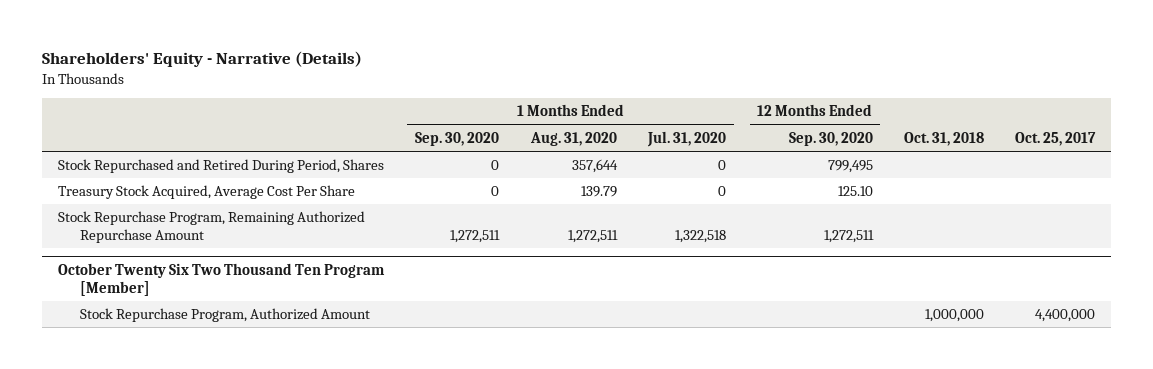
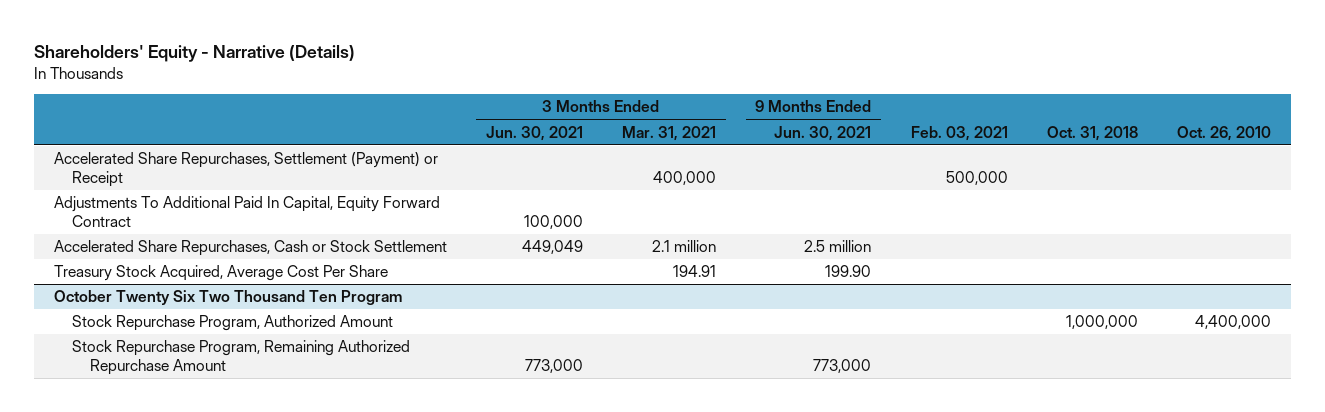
- | 1 Months Ended Sep. 30, 2020 | 1 Months Ended Aug. 31, 2020 | 1 Months Ended Jul. 31, 2020 | 12 Months Ended Sep. 30, 2020 | Oct. 31, 2018 | Oct. 25, 2017
+ | 3 Months Ended Jun. 30, 2021 | 3 Months Ended Mar. 31, 2021 | 9 Months Ended Jun. 30, 2021 | Feb. 03, 2021 | Oct. 31, 2018 | Oct. 26, 2010
- Stock Repurchased and Retired During Period, Shares | 0 | 357,644 | 0 | 799,495 | |
+ Accelerated Share Repurchases, Settlement (Payment) or Receipt | | 400,000 | | 500,000 | |
+ Adjustments To Additional Paid In Capital, Equity Forward Contract | 100,000 | | | | |
+ Accelerated Share Repurchases, Cash or Stock Settlement | 449,049 | 2.1 million | 2.5 million | | |
- Stock Repurchase Program, Remaining Authorized Repurchase Amount | 1,272,511 | 1,272,511 | 1,322,518 | 1,272,511 | |
- October Twenty Six Two Thousand Ten Program [Member]
+ October Twenty Six Two Thousand Ten Program
+ Stock Repurchase Program, Remaining Authorized Repurchase Amount | 773,000 | | 773,000 | | |

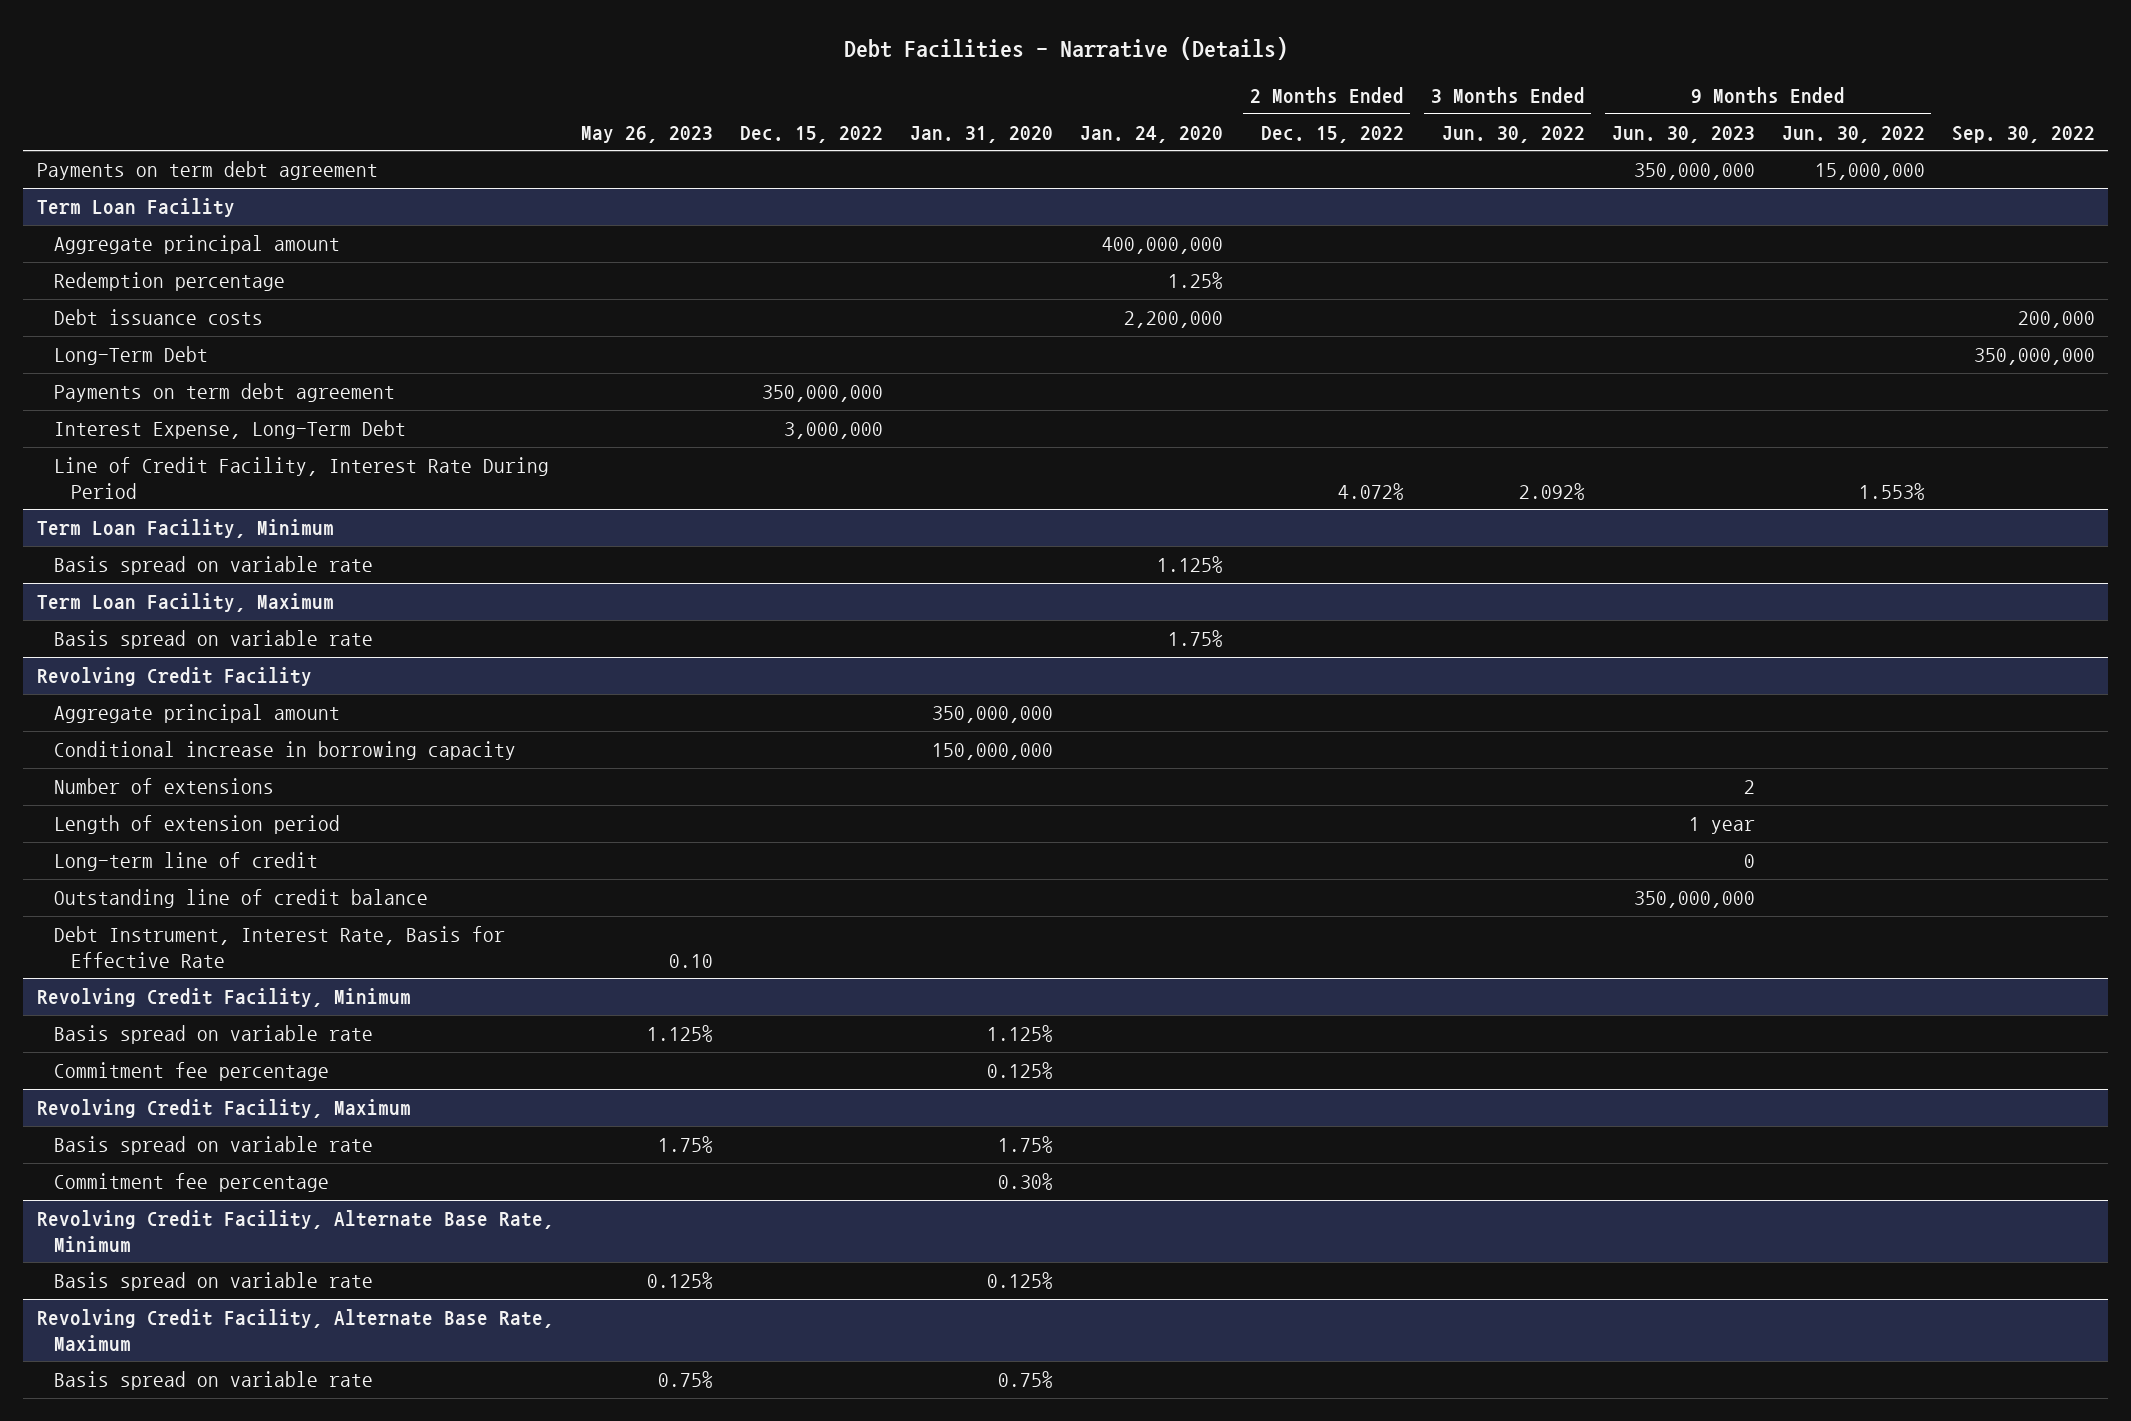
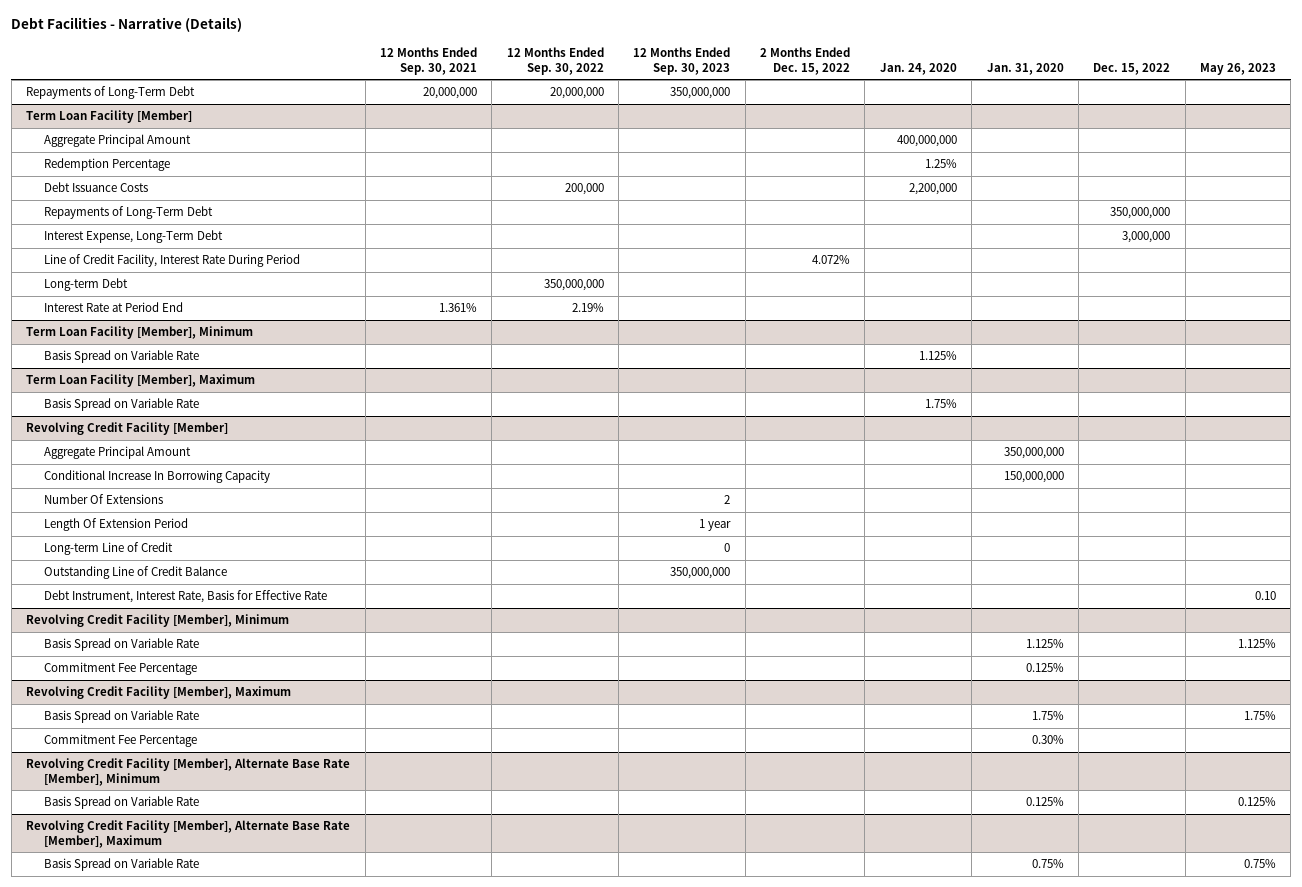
- | May 26, 2023 | Dec. 15, 2022 | Jan. 31, 2020 | Jan. 24, 2020 | 2 Months Ended Dec. 15, 2022 | 3 Months Ended Jun. 30, 2022 | 9 Months Ended Jun. 30, 2023 | 9 Months Ended Jun. 30, 2022 | Sep. 30, 2022
+ | 12 Months Ended Sep. 30, 2021 | 12 Months Ended Sep. 30, 2022 | 12 Months Ended Sep. 30, 2023 | 2 Months Ended Dec. 15, 2022 | Jan. 24, 2020 | Jan. 31, 2020 | Dec. 15, 2022 | May 26, 2023
- Payments on term debt agreement | | | | | | | 350,000,000 | 15,000,000 |
- Term Loan Facility
- Aggregate principal amount | | | | 400,000,000 | | | | |
- Redemption percentage | | | | 1.25% | | | | |
- Debt issuance costs | | | | 2,200,000 | | | | | 200,000
- Long-Term Debt | | | | | | | | | 350,000,000
- Payments on term debt agreement | | 350,000,000 | | | | | | |
+ Repayments of Long-Term Debt | 20,000,000 | 20,000,000 | 350,000,000 | | | | |
+ Term Loan Facility [Member]
+ Aggregate Principal Amount | | | | | 400,000,000 | | |
+ Redemption Percentage | | | | | 1.25% | | |
+ Debt Issuance Costs | | 200,000 | | | 2,200,000 | | |
+ Repayments of Long-Term Debt | | | | | | | 350,000,000 |
- Term Loan Facility, Minimum
- Basis spread on variable rate | | | | 1.125% | | | | |
- Term Loan Facility, Maximum
- Basis spread on variable rate | | | | 1.75% | | | | |
- Revolving Credit Facility
- Aggregate principal amount | | | 350,000,000 | | | | | |
- Conditional increase in borrowing capacity | | | 150,000,000 | | | | | |
- Number of extensions | | | | | | | 2 | |
- Length of extension period | | | | | | | 1 year | |
- Long-term line of credit | | | | | | | 0 | |
- Outstanding line of credit balance | | | | | | | 350,000,000 | |
+ Long-term Debt | | 350,000,000 | | | | | |
+ Interest Rate at Period End | 1.361% | 2.19% | | | | | |
+ Term Loan Facility [Member], Minimum
+ Basis Spread on Variable Rate | | | | | 1.125% | | |
+ Term Loan Facility [Member], Maximum
+ Basis Spread on Variable Rate | | | | | 1.75% | | |
+ Revolving Credit Facility [Member]
+ Aggregate Principal Amount | | | | | | 350,000,000 | |
+ Conditional Increase In Borrowing Capacity | | | | | | 150,000,000 | |
+ Number Of Extensions | | | 2 | | | | |
+ Length Of Extension Period | | | 1 year | | | | |
+ Long-term Line of Credit | | | 0 | | | | |
+ Outstanding Line of Credit Balance | | | 350,000,000 | | | | |
- Revolving Credit Facility, Minimum
- Basis spread on variable rate | 1.125% | | 1.125% | | | | | |
- Commitment fee percentage | | | 0.125% | | | | | |
- Revolving Credit Facility, Maximum
- Basis spread on variable rate | 1.75% | | 1.75% | | | | | |
- Commitment fee percentage | | | 0.30% | | | | | |
- Revolving Credit Facility, Alternate Base Rate, Minimum
- Basis spread on variable rate | 0.125% | | 0.125% | | | | | |
- Revolving Credit Facility, Alternate Base Rate, Maximum
- Basis spread on variable rate | 0.75% | | 0.75% | | | | | |
+ Revolving Credit Facility [Member], Minimum
+ Basis Spread on Variable Rate | | | | | | 1.125% | | 1.125%
+ Commitment Fee Percentage | | | | | | 0.125% | |
+ Revolving Credit Facility [Member], Maximum
+ Basis Spread on Variable Rate | | | | | | 1.75% | | 1.75%
+ Commitment Fee Percentage | | | | | | 0.30% | |
+ Revolving Credit Facility [Member], Alternate Base Rate [Member], Minimum
+ Basis Spread on Variable Rate | | | | | | 0.125% | | 0.125%
+ Revolving Credit Facility [Member], Alternate Base Rate [Member], Maximum
+ Basis Spread on Variable Rate | | | | | | 0.75% | | 0.75%

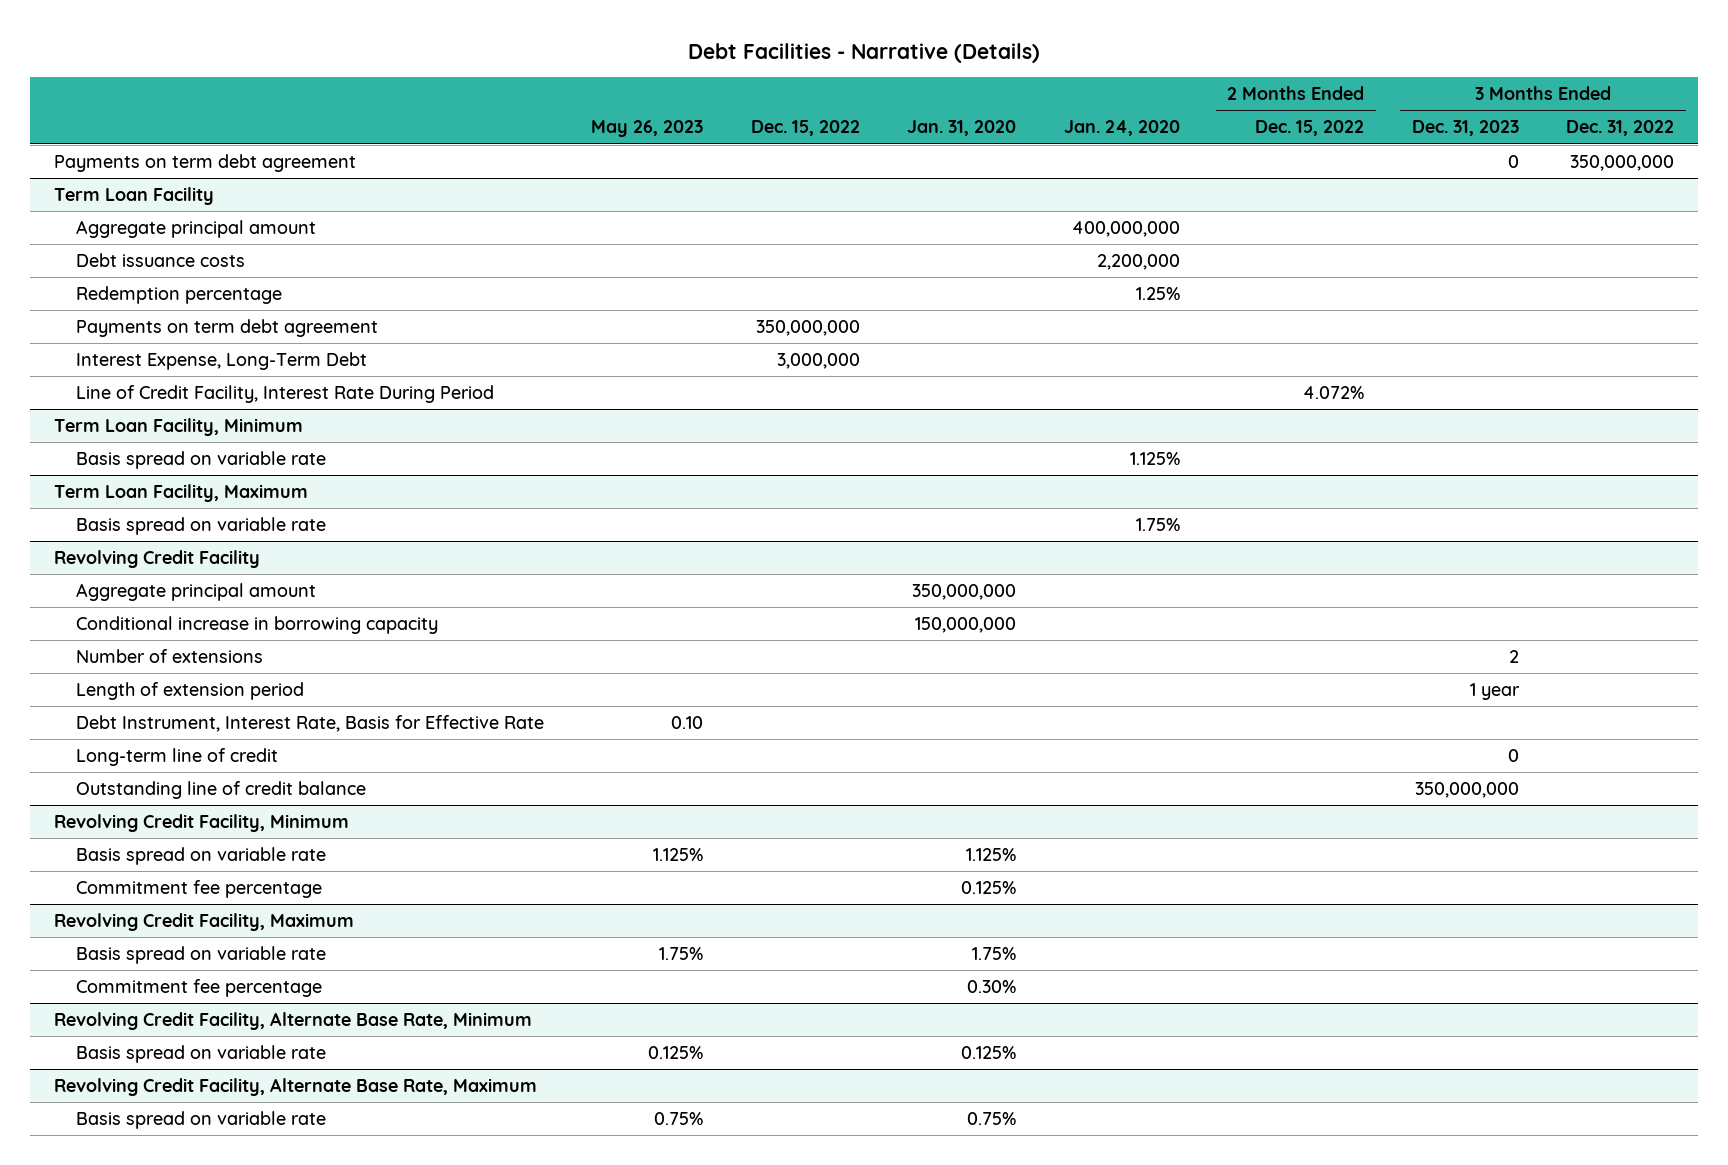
- | 12 Months Ended Sep. 30, 2021 | 12 Months Ended Sep. 30, 2022 | 12 Months Ended Sep. 30, 2023 | 2 Months Ended Dec. 15, 2022 | Jan. 24, 2020 | Jan. 31, 2020 | Dec. 15, 2022 | May 26, 2023
+ | May 26, 2023 | Dec. 15, 2022 | Jan. 31, 2020 | Jan. 24, 2020 | 2 Months Ended Dec. 15, 2022 | 3 Months Ended Dec. 31, 2023 | 3 Months Ended Dec. 31, 2022
- Repayments of Long-Term Debt | 20,000,000 | 20,000,000 | 350,000,000 | | | | |
- Term Loan Facility [Member]
- Aggregate Principal Amount | | | | | 400,000,000 | | |
- Redemption Percentage | | | | | 1.25% | | |
- Debt Issuance Costs | | 200,000 | | | 2,200,000 | | |
- Repayments of Long-Term Debt | | | | | | | 350,000,000 |
+ Payments on term debt agreement | | | | | | 0 | 350,000,000
+ Term Loan Facility
+ Aggregate principal amount | | | | 400,000,000 | | |
+ Debt issuance costs | | | | 2,200,000 | | |
+ Redemption percentage | | | | 1.25% | | |
+ Payments on term debt agreement | | 350,000,000 | | | | |
- Long-term Debt | | 350,000,000 | | | | | |
- Interest Rate at Period End | 1.361% | 2.19% | | | | | |
- Term Loan Facility [Member], Minimum
- Basis Spread on Variable Rate | | | | | 1.125% | | |
- Term Loan Facility [Member], Maximum
- Basis Spread on Variable Rate | | | | | 1.75% | | |
- Revolving Credit Facility [Member]
- Aggregate Principal Amount | | | | | | 350,000,000 | |
- Conditional Increase In Borrowing Capacity | | | | | | 150,000,000 | |
- Number Of Extensions | | | 2 | | | | |
- Length Of Extension Period | | | 1 year | | | | |
- Long-term Line of Credit | | | 0 | | | | |
- Outstanding Line of Credit Balance | | | 350,000,000 | | | | |
+ Term Loan Facility, Minimum
+ Basis spread on variable rate | | | | 1.125% | | |
+ Term Loan Facility, Maximum
+ Basis spread on variable rate | | | | 1.75% | | |
+ Revolving Credit Facility
+ Aggregate principal amount | | | 350,000,000 | | | |
+ Conditional increase in borrowing capacity | | | 150,000,000 | | | |
+ Number of extensions | | | | | | 2 |
+ Length of extension period | | | | | | 1 year |
- Revolving Credit Facility [Member], Minimum
- Basis Spread on Variable Rate | | | | | | 1.125% | | 1.125%
- Commitment Fee Percentage | | | | | | 0.125% | |
- Revolving Credit Facility [Member], Maximum
- Basis Spread on Variable Rate | | | | | | 1.75% | | 1.75%
- Commitment Fee Percentage | | | | | | 0.30% | |
- Revolving Credit Facility [Member], Alternate Base Rate [Member], Minimum
- Basis Spread on Variable Rate | | | | | | 0.125% | | 0.125%
- Revolving Credit Facility [Member], Alternate Base Rate [Member], Maximum
- Basis Spread on Variable Rate | | | | | | 0.75% | | 0.75%
+ Long-term line of credit | | | | | | 0 |
+ Outstanding line of credit balance | | | | | | 350,000,000 |
+ Revolving Credit Facility, Minimum
+ Basis spread on variable rate | 1.125% | | 1.125% | | | |
+ Commitment fee percentage | | | 0.125% | | | |
+ Revolving Credit Facility, Maximum
+ Basis spread on variable rate | 1.75% | | 1.75% | | | |
+ Commitment fee percentage | | | 0.30% | | | |
+ Revolving Credit Facility, Alternate Base Rate, Minimum
+ Basis spread on variable rate | 0.125% | | 0.125% | | | |
+ Revolving Credit Facility, Alternate Base Rate, Maximum
+ Basis spread on variable rate | 0.75% | | 0.75% | | | |

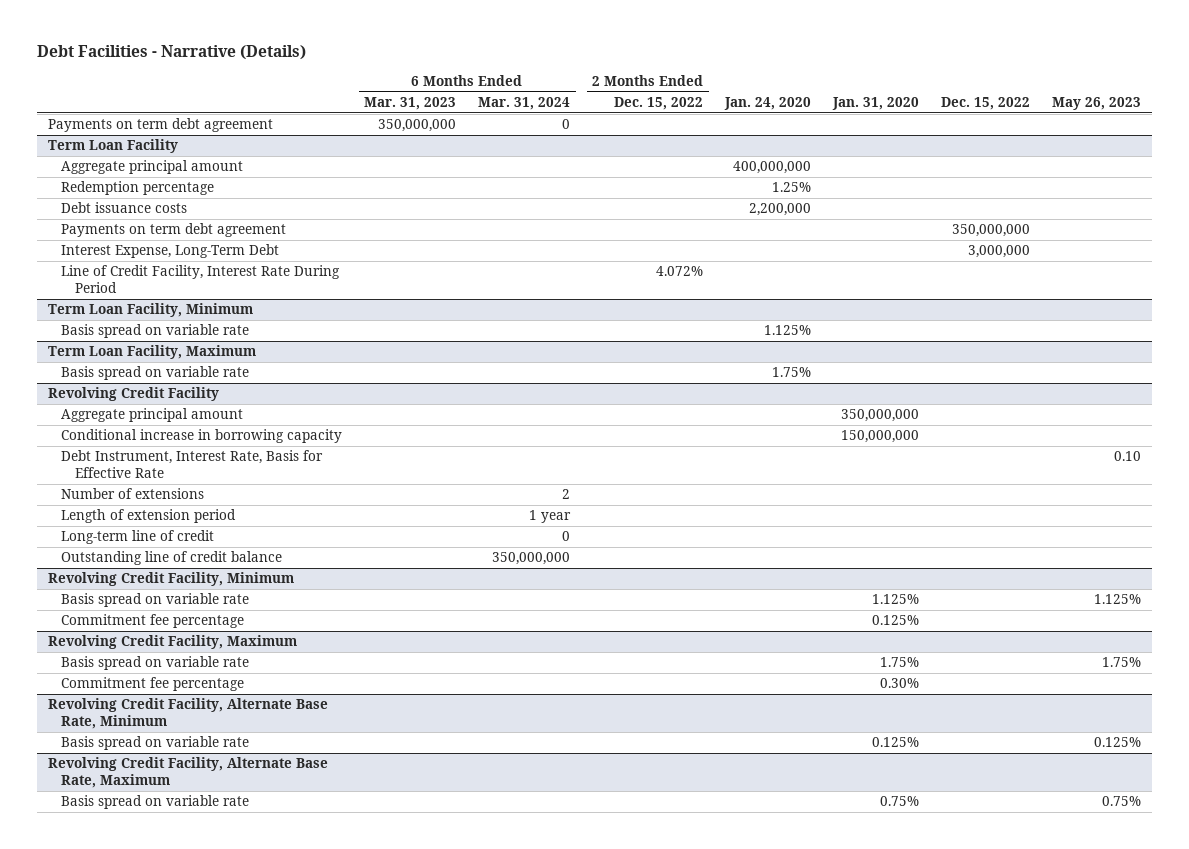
- | May 26, 2023 | Dec. 15, 2022 | Jan. 31, 2020 | Jan. 24, 2020 | 2 Months Ended Dec. 15, 2022 | 3 Months Ended Dec. 31, 2023 | 3 Months Ended Dec. 31, 2022
+ | 6 Months Ended Mar. 31, 2023 | 6 Months Ended Mar. 31, 2024 | 2 Months Ended Dec. 15, 2022 | Jan. 24, 2020 | Jan. 31, 2020 | Dec. 15, 2022 | May 26, 2023
@ Term Loan Facility
moved down: Debt issuance costs | | | | 2,200,000 | | |
@ Revolving Credit Facility
moved up: Debt Instrument, Interest Rate, Basis for Effective Rate | | | | | | | 0.10

